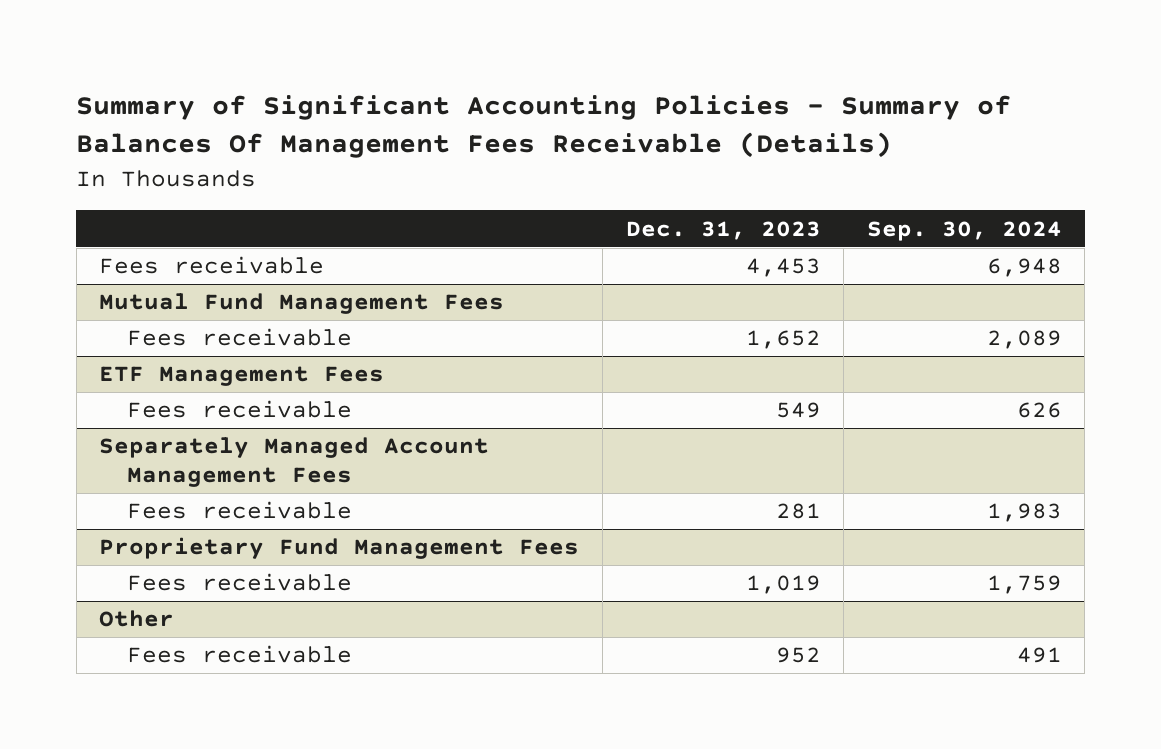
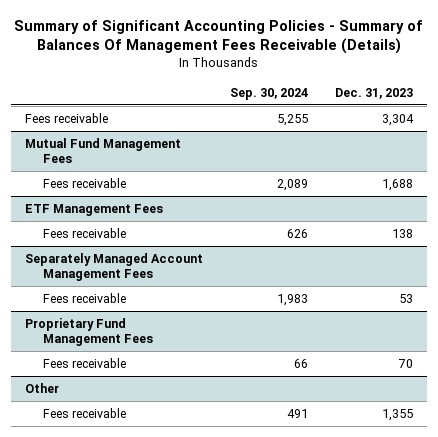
- | Dec. 31, 2023 | Sep. 30, 2024
+ | Sep. 30, 2024 | Dec. 31, 2023
- Fees receivable | 4,453 | 6,948
+ Fees receivable | 5,255 | 3,304
@ Mutual Fund Management Fees
- Fees receivable | 1,652 | 2,089
+ Fees receivable | 2,089 | 1,688
@ ETF Management Fees
- Fees receivable | 549 | 626
+ Fees receivable | 626 | 138
@ Separately Managed Account Management Fees
- Fees receivable | 281 | 1,983
+ Fees receivable | 1,983 | 53
@ Proprietary Fund Management Fees
- Fees receivable | 1,019 | 1,759
+ Fees receivable | 66 | 70
@ Other
- Fees receivable | 952 | 491
+ Fees receivable | 491 | 1,355

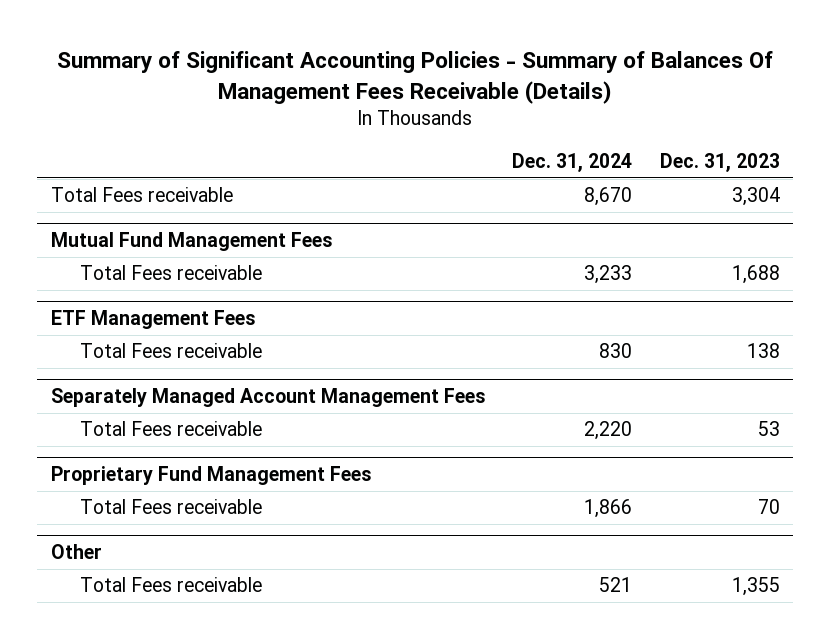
- | Sep. 30, 2024 | Dec. 31, 2023
+ | Dec. 31, 2024 | Dec. 31, 2023
- Fees receivable | 5,255 | 3,304
+ Total Fees receivable | 8,670 | 3,304
@ Mutual Fund Management Fees
- Fees receivable | 2,089 | 1,688
+ Total Fees receivable | 3,233 | 1,688
@ ETF Management Fees
- Fees receivable | 626 | 138
+ Total Fees receivable | 830 | 138
@ Separately Managed Account Management Fees
- Fees receivable | 1,983 | 53
+ Total Fees receivable | 2,220 | 53
@ Proprietary Fund Management Fees
- Fees receivable | 66 | 70
+ Total Fees receivable | 1,866 | 70
@ Other
- Fees receivable | 491 | 1,355
+ Total Fees receivable | 521 | 1,355

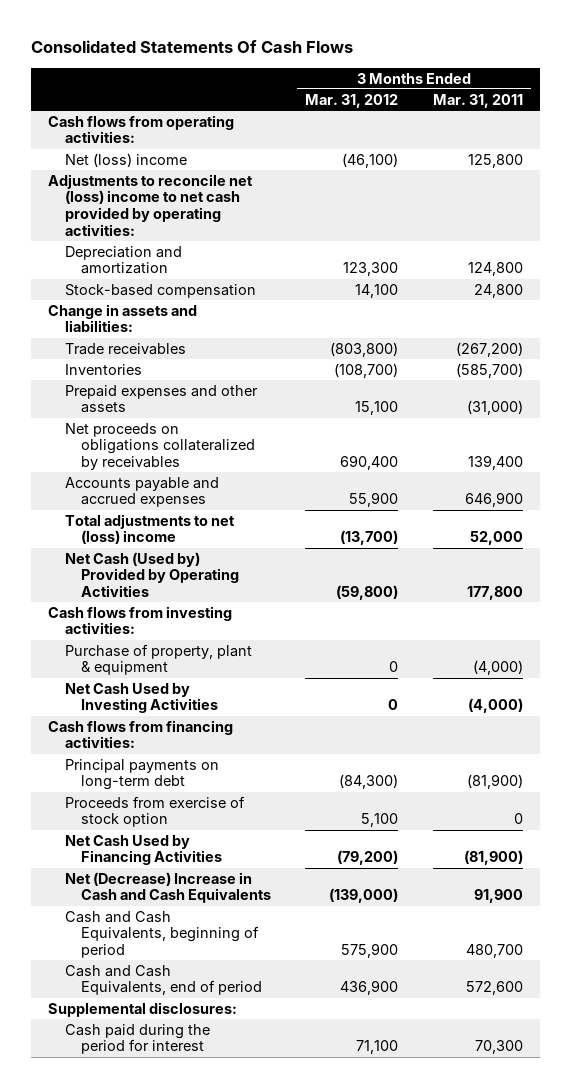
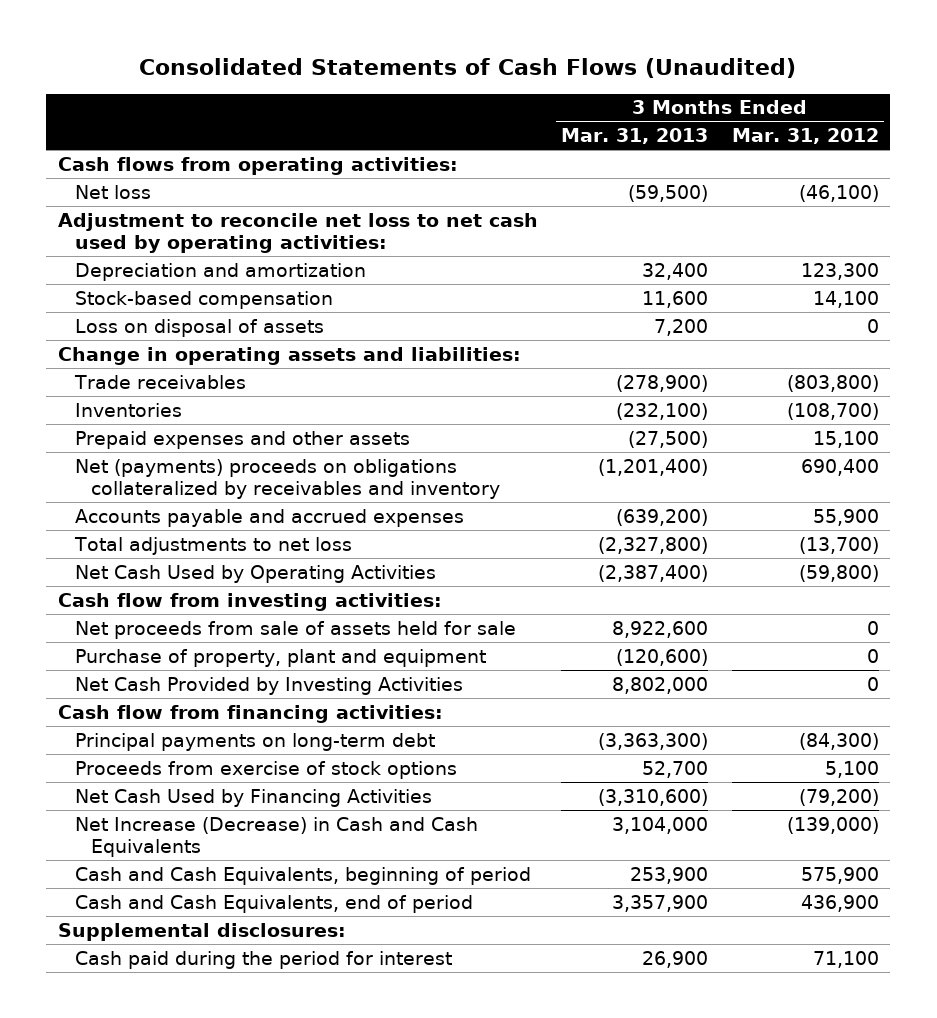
- Consolidated Statements Of Cash Flows
+ Consolidated Statements of Cash Flows (Unaudited)
- | 3 Months Ended Mar. 31, 2012 | 3 Months Ended Mar. 31, 2011
+ | 3 Months Ended Mar. 31, 2013 | 3 Months Ended Mar. 31, 2012
- Net (loss) income | (46,100) | 125,800
- Adjustments to reconcile net (loss) income to net cash provided by operating activities:
+ Net loss | (59,500) | (46,100)
+ Adjustment to reconcile net loss to net cash used by operating activities:
- Change in assets and liabilities:
+ Loss on disposal of assets | 7,200 | 0
+ Change in operating assets and liabilities:
- Net proceeds on obligations collateralized by receivables | 690,400 | 139,400
+ Net (payments) proceeds on obligations collateralized by receivables and inventory | (1,201,400) | 690,400
- Total adjustments to net (loss) income | (13,700) | 52,000
- Net Cash (Used by) Provided by Operating Activities | (59,800) | 177,800
- Cash flows from investing activities:
- Purchase of property, plant & equipment | 0 | (4,000)
- Net Cash Used by Investing Activities | 0 | (4,000)
- Cash flows from financing activities:
+ Total adjustments to net loss | (2,327,800) | (13,700)
+ Net Cash Used by Operating Activities | (2,387,400) | (59,800)
+ Cash flow from investing activities:
+ Net proceeds from sale of assets held for sale | 8,922,600 | 0
+ Purchase of property, plant and equipment | (120,600) | 0
+ Net Cash Provided by Investing Activities | 8,802,000 | 0
+ Cash flow from financing activities:
- Proceeds from exercise of stock option | 5,100 | 0
+ Proceeds from exercise of stock options | 52,700 | 5,100
- Net (Decrease) Increase in Cash and Cash Equivalents | (139,000) | 91,900
+ Net Increase (Decrease) in Cash and Cash Equivalents | 3,104,000 | (139,000)

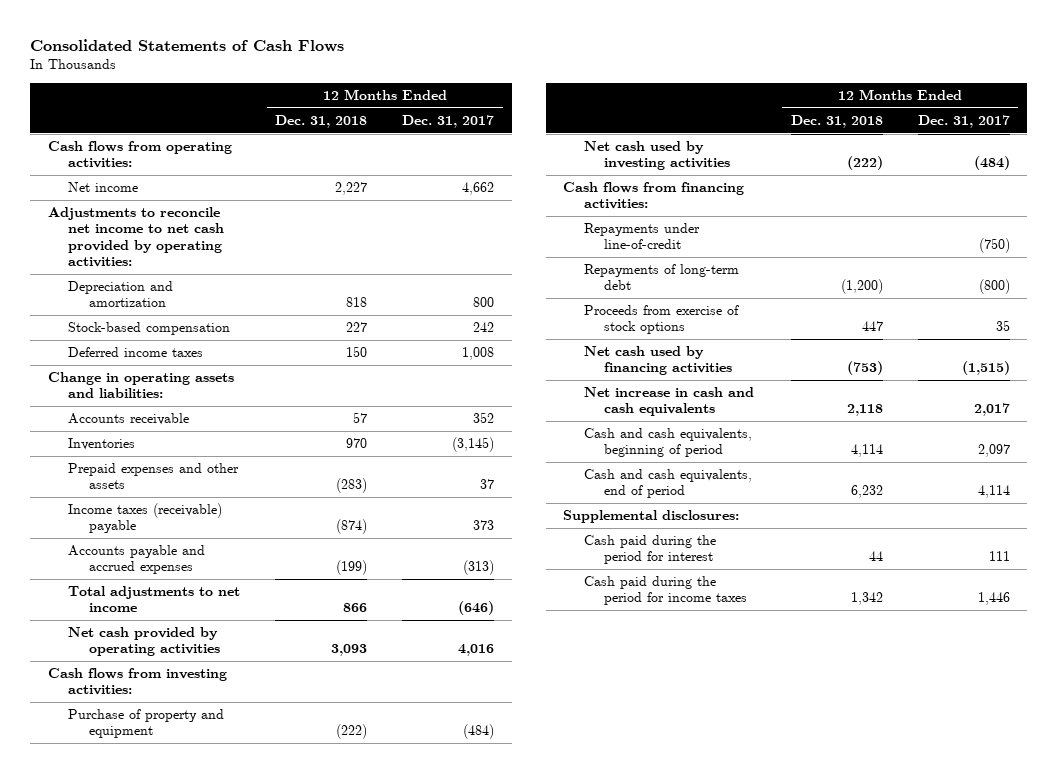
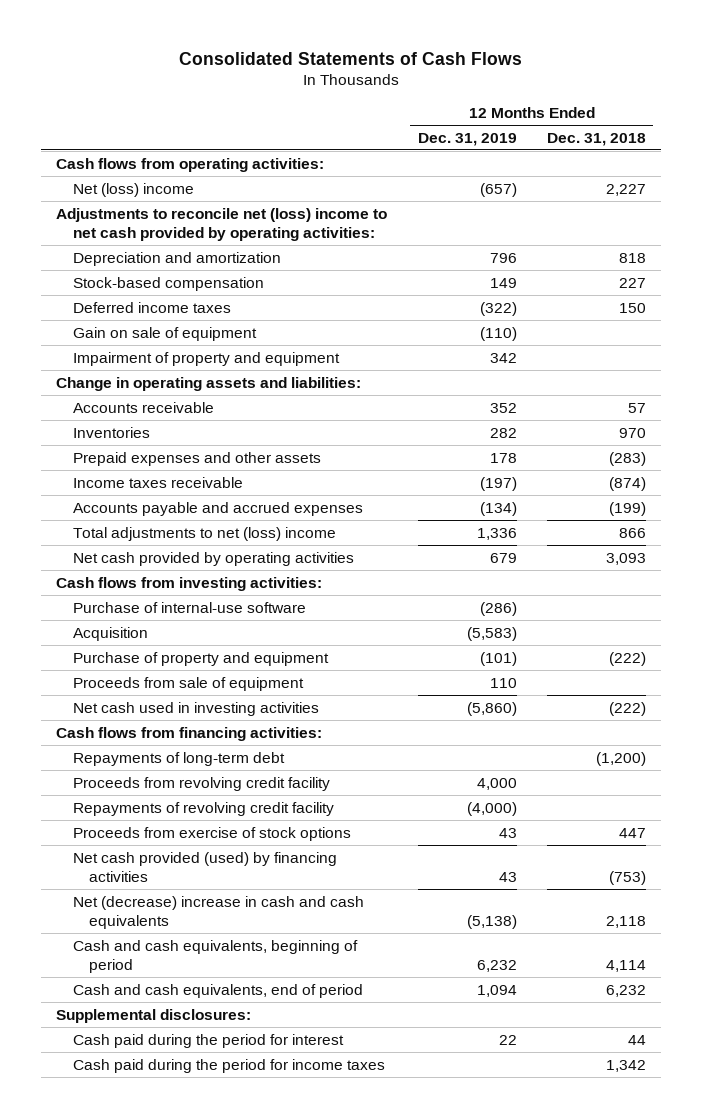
- | 12 Months Ended Dec. 31, 2018 | 12 Months Ended Dec. 31, 2017
+ | 12 Months Ended Dec. 31, 2019 | 12 Months Ended Dec. 31, 2018
- Net income | 2,227 | 4,662
- Adjustments to reconcile net income to net cash provided by operating activities:
+ Net (loss) income | (657) | 2,227
+ Adjustments to reconcile net (loss) income to net cash provided by operating activities:
+ Gain on sale of equipment | (110) |
+ Impairment of property and equipment | 342 |
- Income taxes (receivable) payable | (874) | 373
+ Income taxes receivable | (197) | (874)
- Total adjustments to net income | 866 | (646)
+ Total adjustments to net (loss) income | 1,336 | 866
+ Purchase of internal-use software | (286) |
+ Acquisition | (5,583) |
- Net cash used by investing activities | (222) | (484)
+ Proceeds from sale of equipment | 110 |
+ Net cash used in investing activities | (5,860) | (222)
- Repayments under line-of-credit | | (750)
+ Proceeds from revolving credit facility | 4,000 |
+ Repayments of revolving credit facility | (4,000) |
- Net cash used by financing activities | (753) | (1,515)
- Net increase in cash and cash equivalents | 2,118 | 2,017
+ Net cash provided (used) by financing activities | 43 | (753)
+ Net (decrease) increase in cash and cash equivalents | (5,138) | 2,118

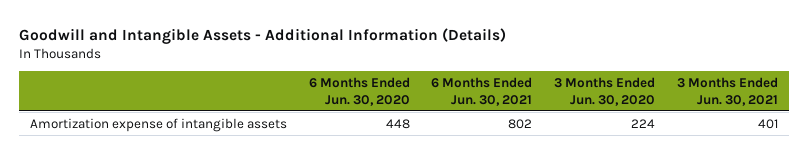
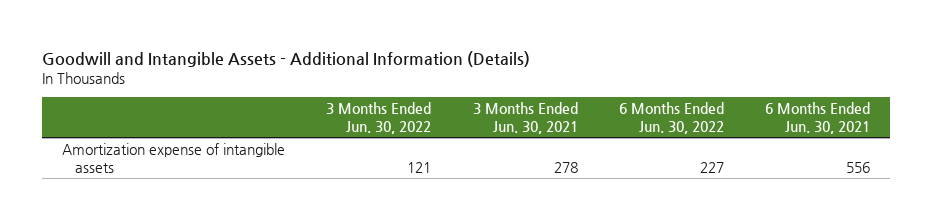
- | 6 Months Ended Jun. 30, 2020 | 6 Months Ended Jun. 30, 2021 | 3 Months Ended Jun. 30, 2020 | 3 Months Ended Jun. 30, 2021
+ | 3 Months Ended Jun. 30, 2022 | 3 Months Ended Jun. 30, 2021 | 6 Months Ended Jun. 30, 2022 | 6 Months Ended Jun. 30, 2021
- Amortization expense of intangible assets | 448 | 802 | 224 | 401
+ Amortization expense of intangible assets | 121 | 278 | 227 | 556

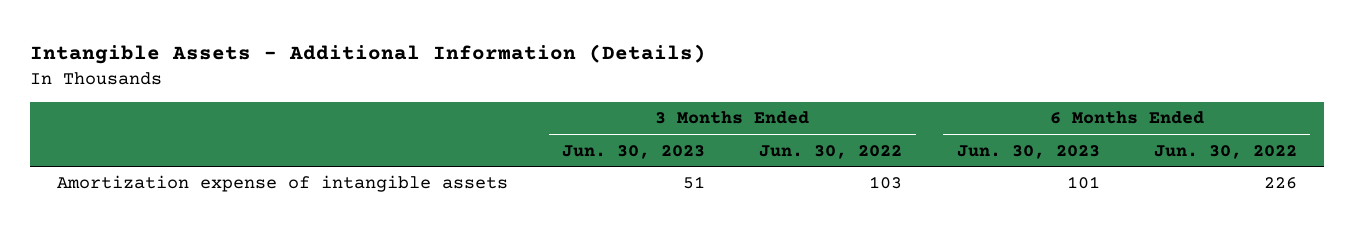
- Goodwill and Intangible Assets - Additional Information (Details)
+ Intangible Assets - Additional Information (Details)
- | 3 Months Ended Jun. 30, 2022 | 3 Months Ended Jun. 30, 2021 | 6 Months Ended Jun. 30, 2022 | 6 Months Ended Jun. 30, 2021
+ | 3 Months Ended Jun. 30, 2023 | 3 Months Ended Jun. 30, 2022 | 6 Months Ended Jun. 30, 2023 | 6 Months Ended Jun. 30, 2022
- Amortization expense of intangible assets | 121 | 278 | 227 | 556
+ Amortization expense of intangible assets | 51 | 103 | 101 | 226

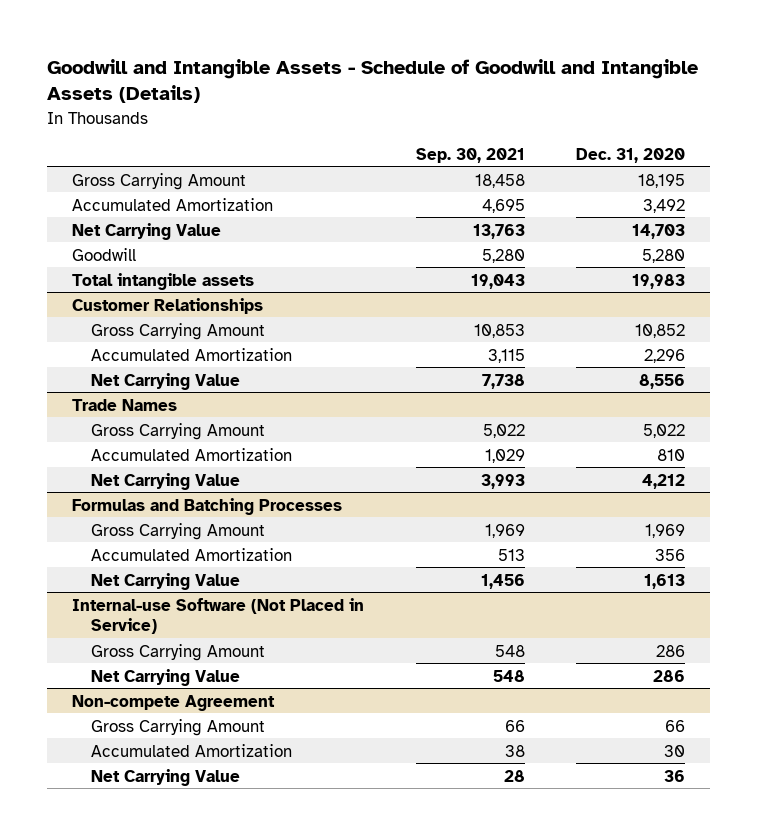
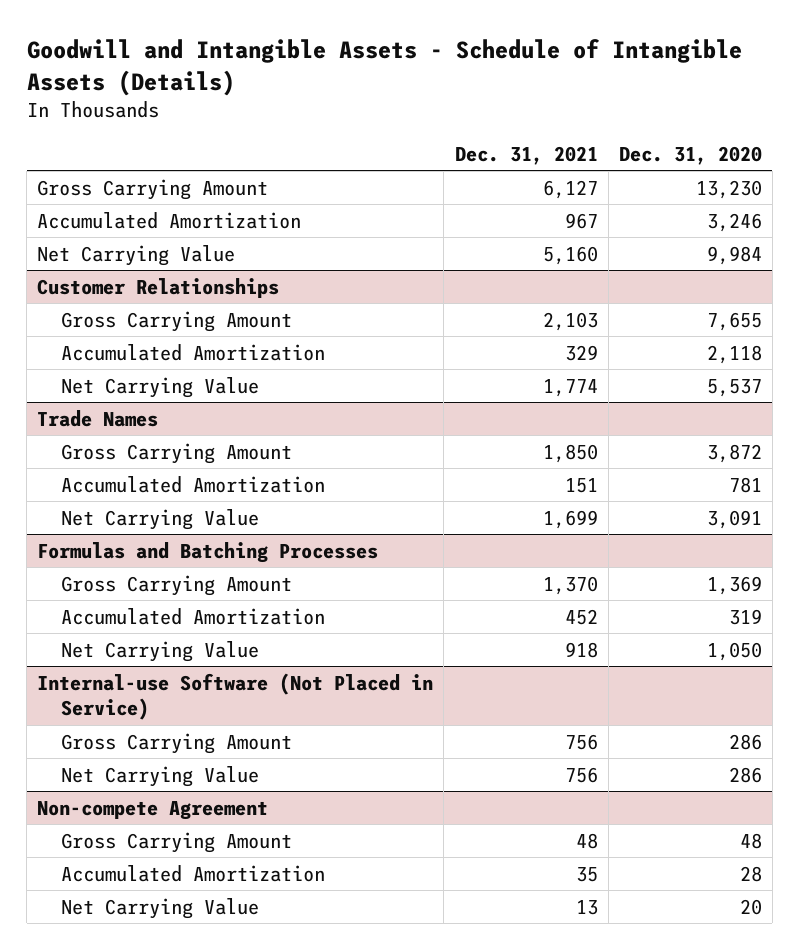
- Goodwill and Intangible Assets - Schedule of Goodwill and Intangible Assets (Details)
+ Goodwill and Intangible Assets - Schedule of Intangible Assets (Details)
- | Sep. 30, 2021 | Dec. 31, 2020
+ | Dec. 31, 2021 | Dec. 31, 2020
- Gross Carrying Amount | 18,458 | 18,195
- Accumulated Amortization | 4,695 | 3,492
- Net Carrying Value | 13,763 | 14,703
- Goodwill | 5,280 | 5,280
- Total intangible assets | 19,043 | 19,983
+ Gross Carrying Amount | 6,127 | 13,230
+ Accumulated Amortization | 967 | 3,246
+ Net Carrying Value | 5,160 | 9,984
@ Customer Relationships
- Gross Carrying Amount | 10,853 | 10,852
- Accumulated Amortization | 3,115 | 2,296
- Net Carrying Value | 7,738 | 8,556
+ Gross Carrying Amount | 2,103 | 7,655
+ Accumulated Amortization | 329 | 2,118
+ Net Carrying Value | 1,774 | 5,537
@ Trade Names
- Gross Carrying Amount | 5,022 | 5,022
- Accumulated Amortization | 1,029 | 810
- Net Carrying Value | 3,993 | 4,212
+ Gross Carrying Amount | 1,850 | 3,872
+ Accumulated Amortization | 151 | 781
+ Net Carrying Value | 1,699 | 3,091
@ Formulas and Batching Processes
- Gross Carrying Amount | 1,969 | 1,969
- Accumulated Amortization | 513 | 356
- Net Carrying Value | 1,456 | 1,613
+ Gross Carrying Amount | 1,370 | 1,369
+ Accumulated Amortization | 452 | 319
+ Net Carrying Value | 918 | 1,050
@ Non-compete Agreement
- Gross Carrying Amount | 66 | 66
- Accumulated Amortization | 38 | 30
- Net Carrying Value | 28 | 36
+ Gross Carrying Amount | 48 | 48
+ Accumulated Amortization | 35 | 28
+ Net Carrying Value | 13 | 20

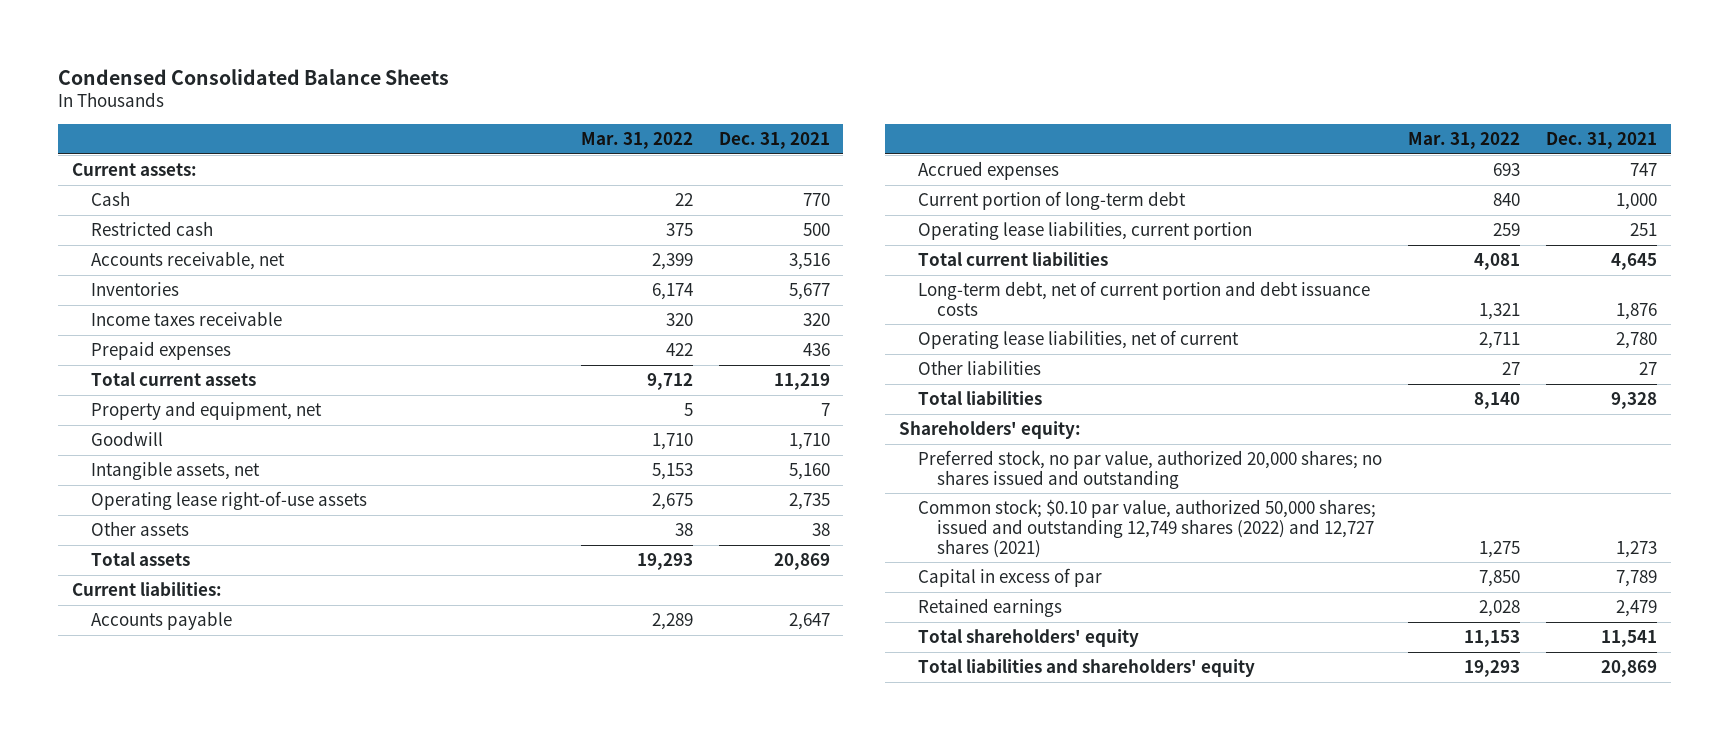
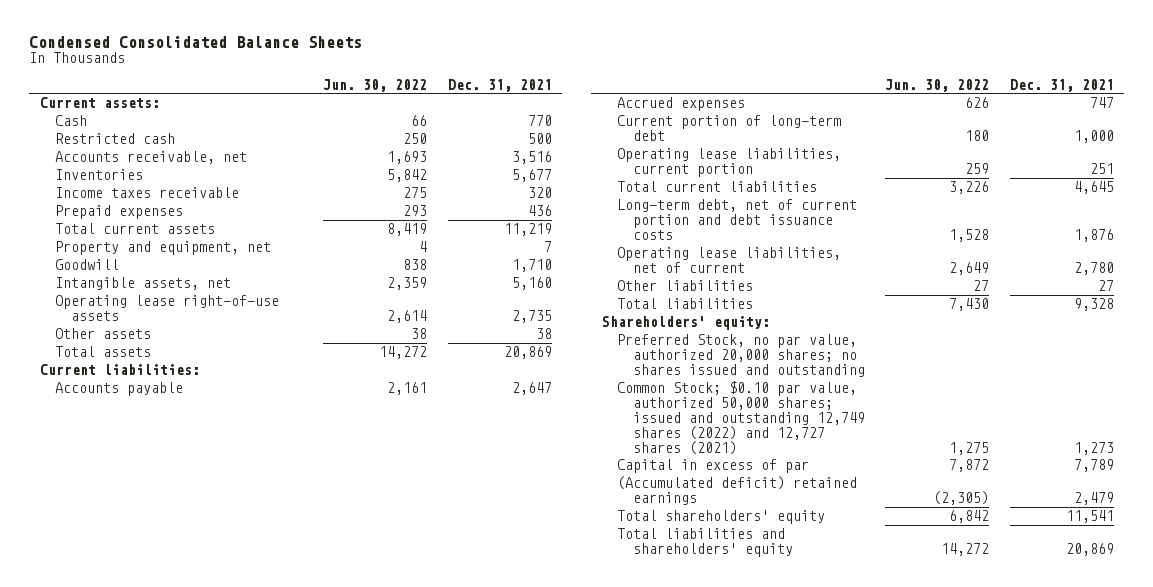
- | Mar. 31, 2022 | Dec. 31, 2021
+ | Jun. 30, 2022 | Dec. 31, 2021
- Preferred stock, no par value, authorized 20,000 shares; no shares issued and outstanding
- Common stock; $0.10 par value, authorized 50,000 shares; issued and outstanding 12,749 shares (2022) and 12,727 shares (2021) | 1,275 | 1,273
+ Preferred Stock, no par value, authorized 20,000 shares; no shares issued and outstanding
+ Common Stock; $0.10 par value, authorized 50,000 shares; issued and outstanding 12,749 shares (2022) and 12,727 shares (2021) | 1,275 | 1,273
- Retained earnings | 2,028 | 2,479
+ (Accumulated deficit) retained earnings | (2,305) | 2,479

